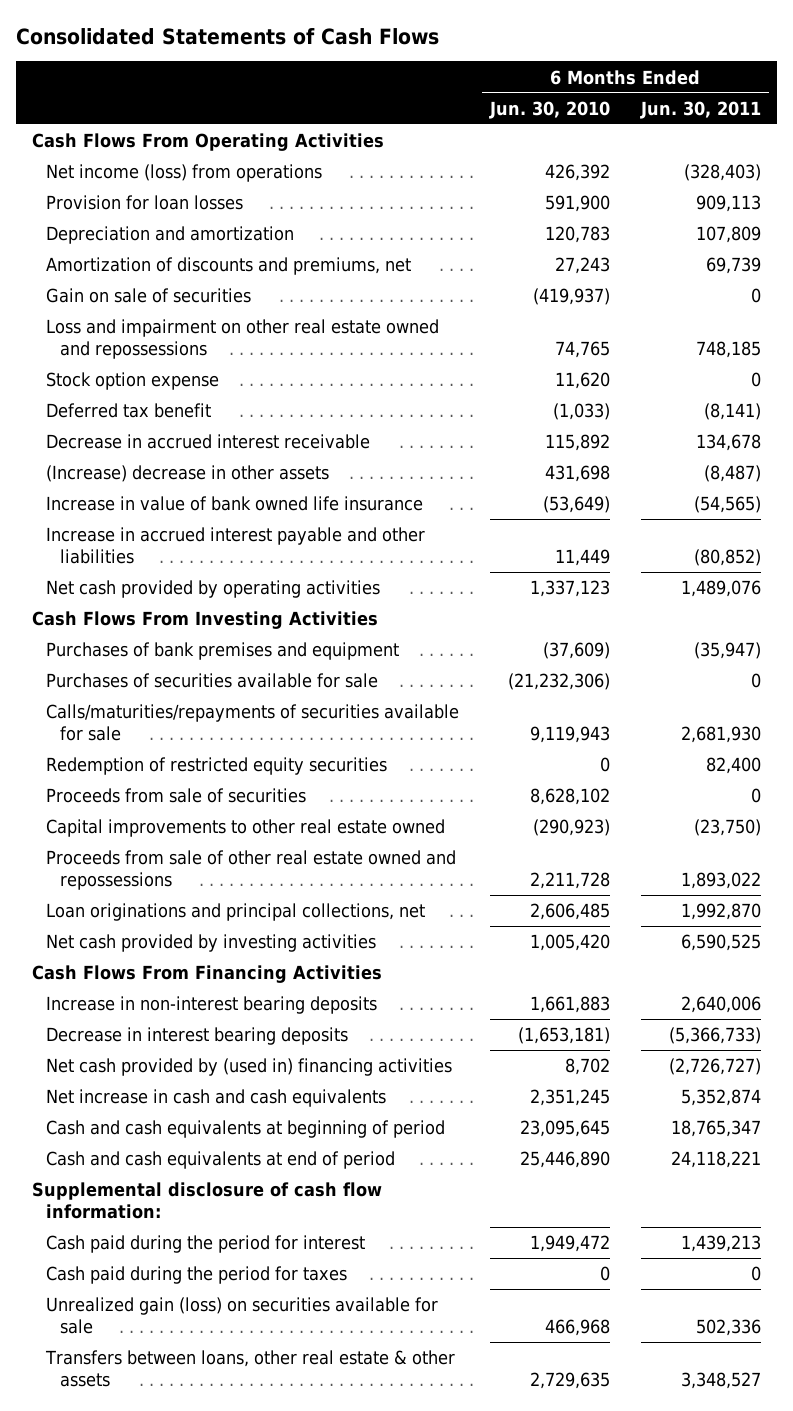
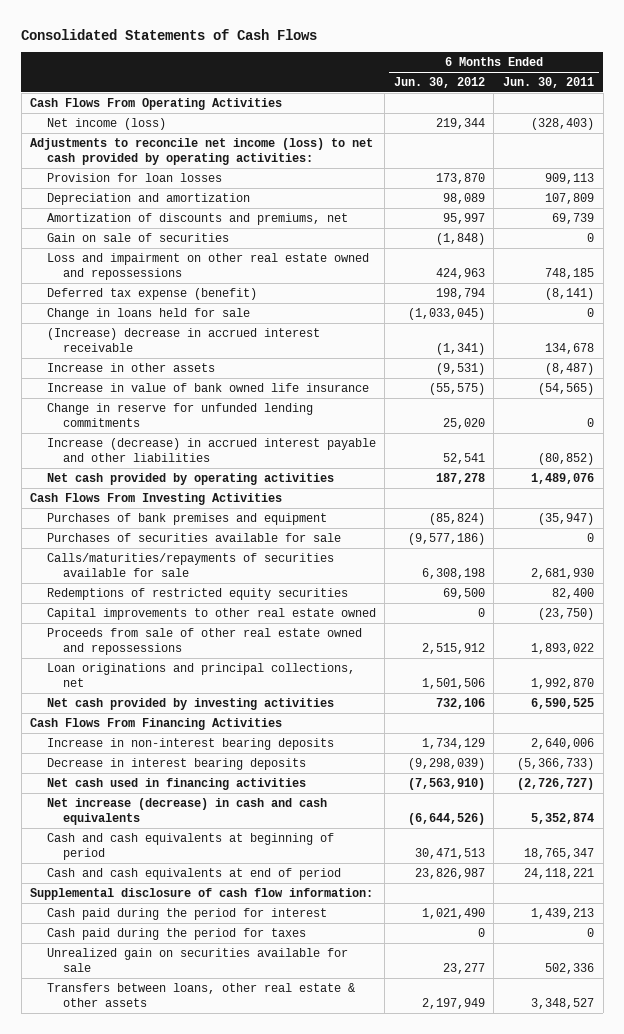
- | 6 Months Ended Jun. 30, 2010 | 6 Months Ended Jun. 30, 2011
+ | 6 Months Ended Jun. 30, 2012 | 6 Months Ended Jun. 30, 2011
- Net income (loss) from operations | 426,392 | (328,403)
+ Net income (loss) | 219,344 | (328,403)
+ Adjustments to reconcile net income (loss) to net cash provided by operating activities:
- Stock option expense | 11,620 | 0
- Deferred tax benefit | (1,033) | (8,141)
- Decrease in accrued interest receivable | 115,892 | 134,678
- (Increase) decrease in other assets | 431,698 | (8,487)
+ Deferred tax expense (benefit) | 198,794 | (8,141)
+ Change in loans held for sale | (1,033,045) | 0
+ (Increase) decrease in accrued interest receivable | (1,341) | 134,678
+ Increase in other assets | (9,531) | (8,487)
- Increase in accrued interest payable and other liabilities | 11,449 | (80,852)
+ Change in reserve for unfunded lending commitments | 25,020 | 0
+ Increase (decrease) in accrued interest payable and other liabilities | 52,541 | (80,852)
- Redemption of restricted equity securities | 0 | 82,400
- Proceeds from sale of securities | 8,628,102 | 0
+ Redemptions of restricted equity securities | 69,500 | 82,400
- Net cash provided by (used in) financing activities | 8,702 | (2,726,727)
- Net increase in cash and cash equivalents | 2,351,245 | 5,352,874
+ Net cash used in financing activities | (7,563,910) | (2,726,727)
+ Net increase (decrease) in cash and cash equivalents | (6,644,526) | 5,352,874
- Unrealized gain (loss) on securities available for sale | 466,968 | 502,336
+ Unrealized gain on securities available for sale | 23,277 | 502,336

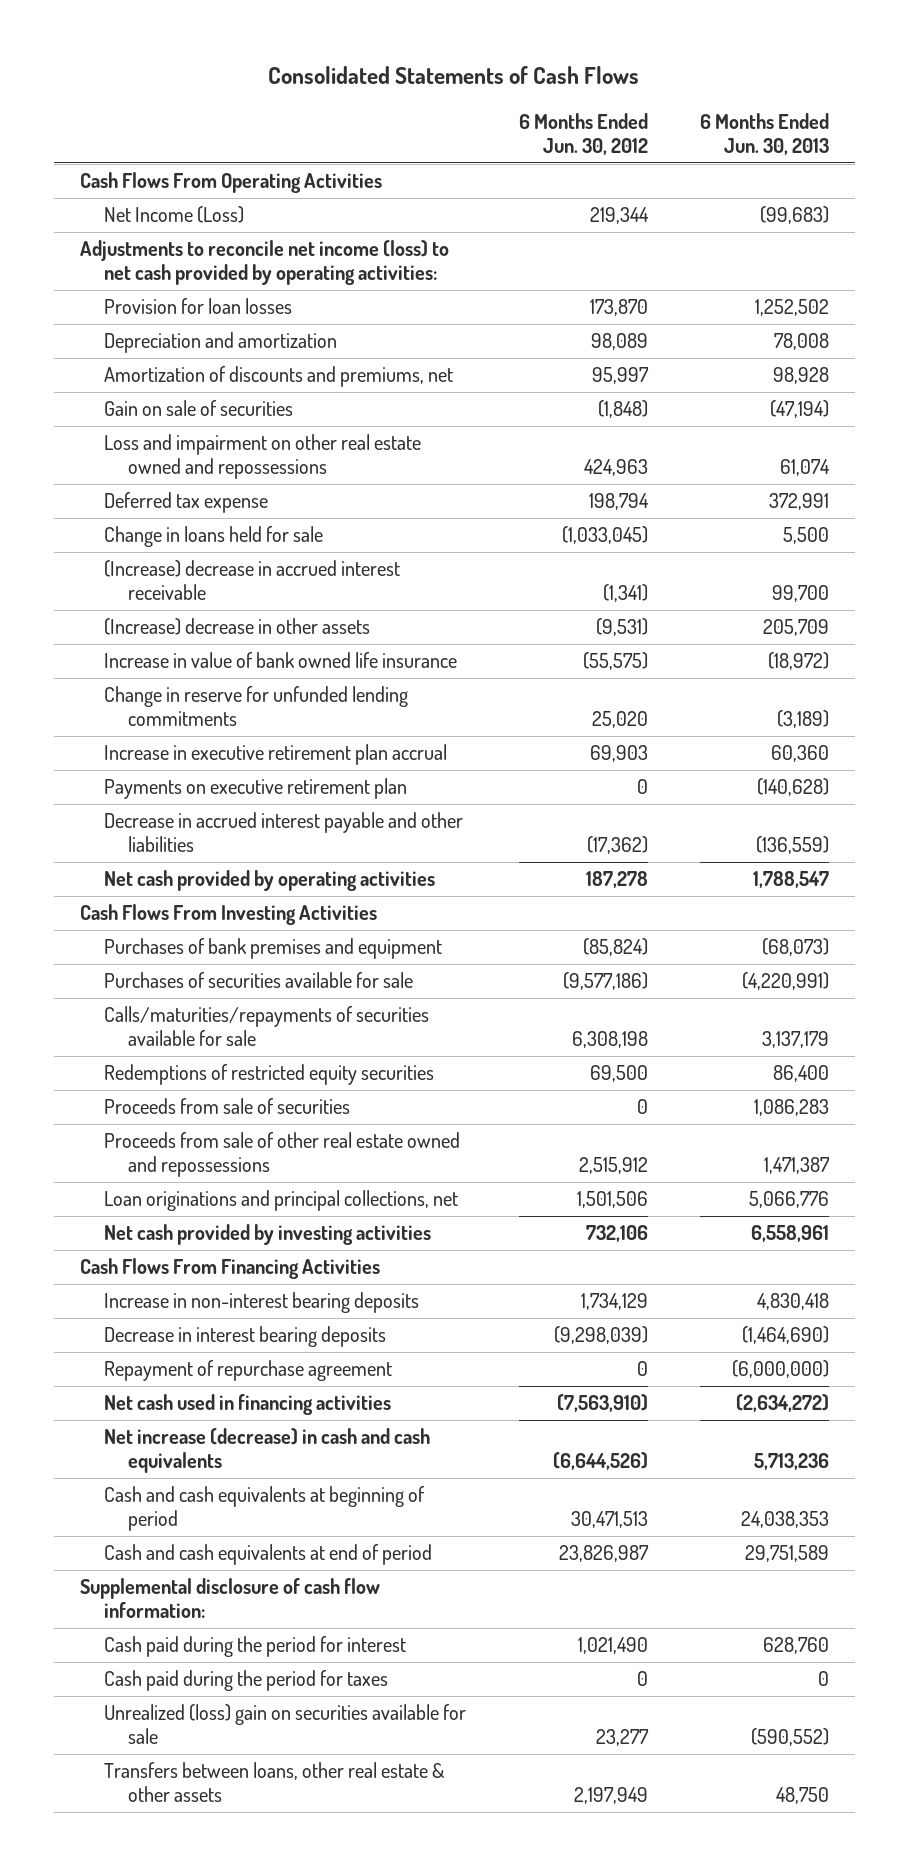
- | 6 Months Ended Jun. 30, 2012 | 6 Months Ended Jun. 30, 2011
+ | 6 Months Ended Jun. 30, 2012 | 6 Months Ended Jun. 30, 2013
- Net income (loss) | 219,344 | (328,403)
+ Net Income (Loss) | 219,344 | (99,683)
- Deferred tax expense (benefit) | 198,794 | (8,141)
+ Deferred tax expense | 198,794 | 372,991
- Increase in other assets | (9,531) | (8,487)
+ (Increase) decrease in other assets | (9,531) | 205,709
- Increase (decrease) in accrued interest payable and other liabilities | 52,541 | (80,852)
+ Increase in executive retirement plan accrual | 69,903 | 60,360
+ Payments on executive retirement plan | 0 | (140,628)
+ Decrease in accrued interest payable and other liabilities | (17,362) | (136,559)
- Capital improvements to other real estate owned | 0 | (23,750)
+ Proceeds from sale of securities | 0 | 1,086,283
+ Repayment of repurchase agreement | 0 | (6,000,000)
- Unrealized gain on securities available for sale | 23,277 | 502,336
+ Unrealized (loss) gain on securities available for sale | 23,277 | (590,552)

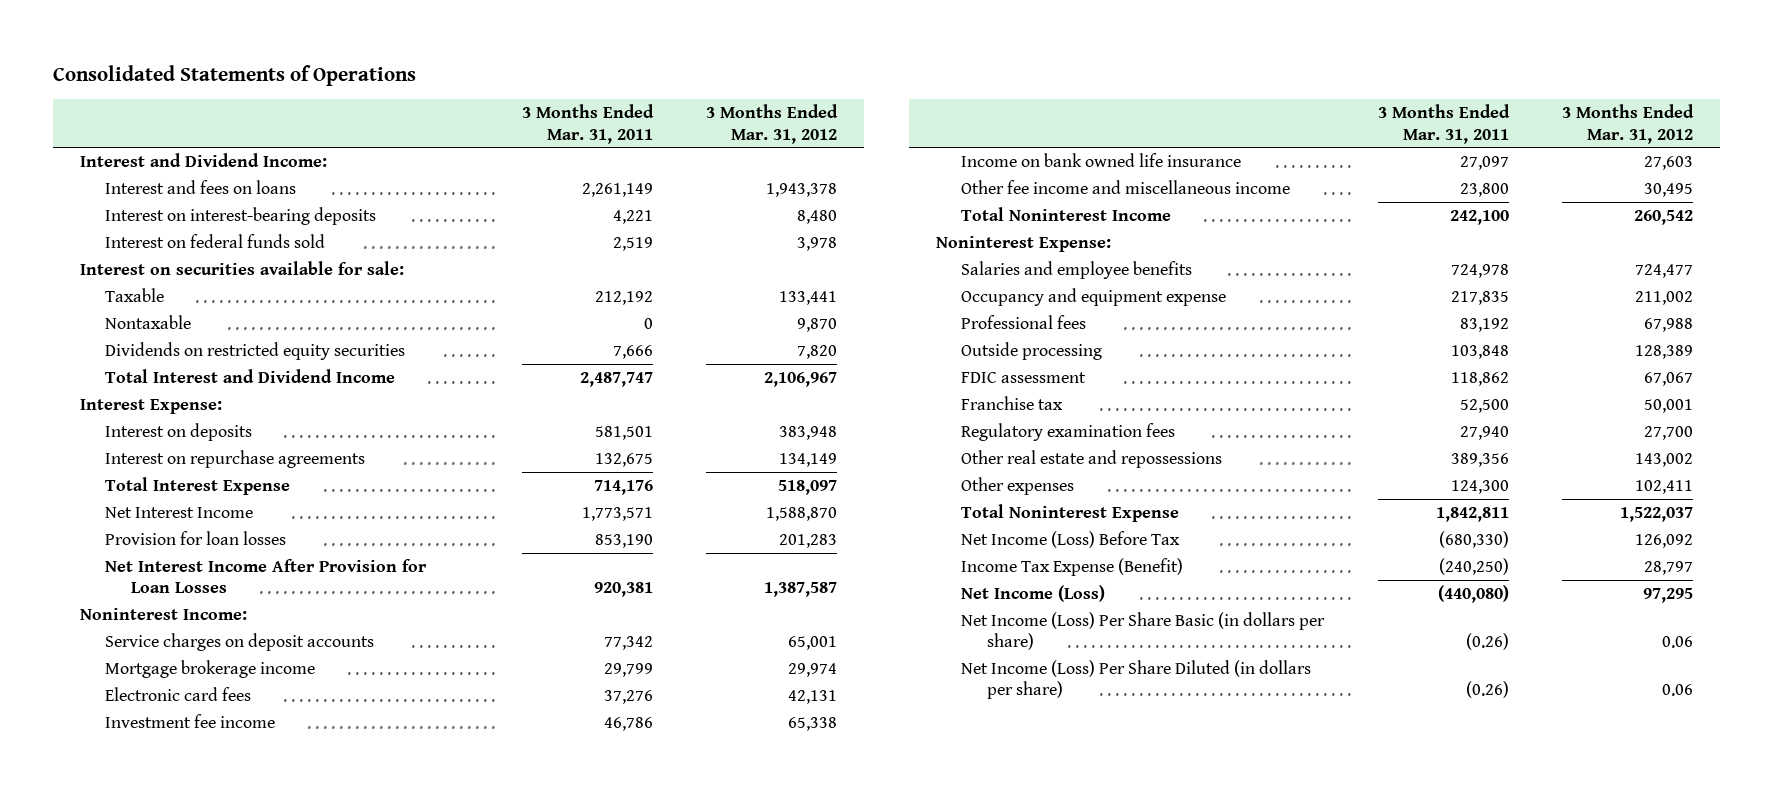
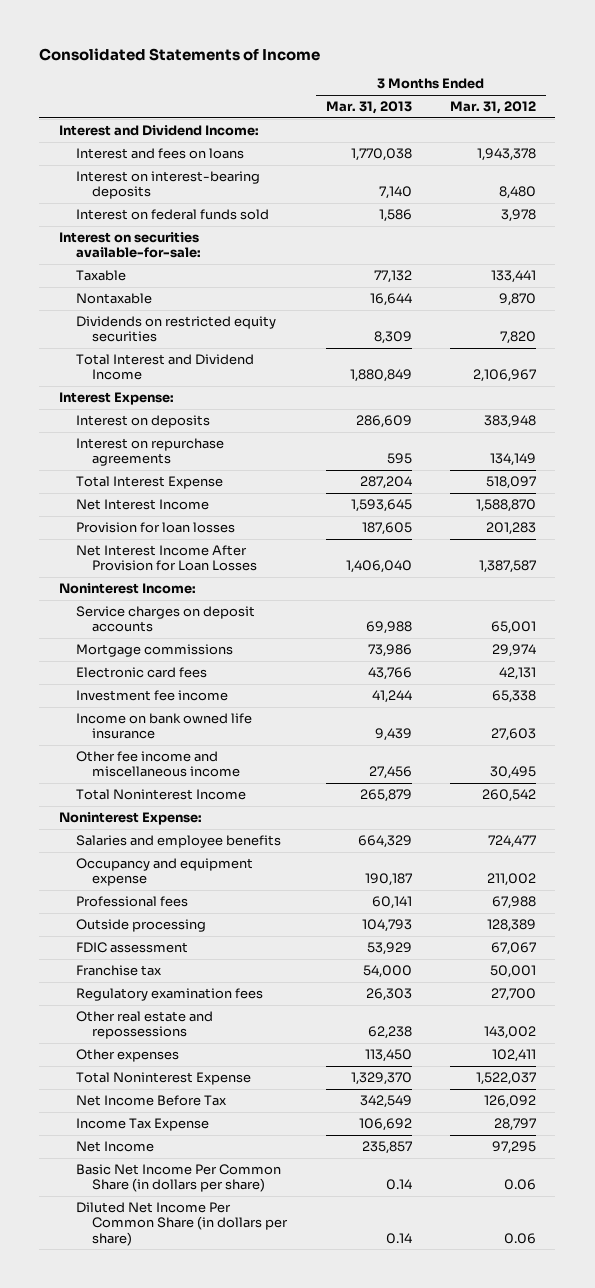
- Consolidated Statements of Operations
+ Consolidated Statements of Income
- | 3 Months Ended Mar. 31, 2011 | 3 Months Ended Mar. 31, 2012
+ | 3 Months Ended Mar. 31, 2013 | 3 Months Ended Mar. 31, 2012
- Interest on securities available for sale:
+ Interest on securities available-for-sale:
- Mortgage brokerage income | 29,799 | 29,974
+ Mortgage commissions | 73,986 | 29,974
- Net Income (Loss) Before Tax | (680,330) | 126,092
- Income Tax Expense (Benefit) | (240,250) | 28,797
- Net Income (Loss) | (440,080) | 97,295
- Net Income (Loss) Per Share Basic (in dollars per share) | (0.26) | 0.06
- Net Income (Loss) Per Share Diluted (in dollars per share) | (0.26) | 0.06
+ Net Income Before Tax | 342,549 | 126,092
+ Income Tax Expense | 106,692 | 28,797
+ Net Income | 235,857 | 97,295
+ Basic Net Income Per Common Share (in dollars per share) | 0.14 | 0.06
+ Diluted Net Income Per Common Share (in dollars per share) | 0.14 | 0.06

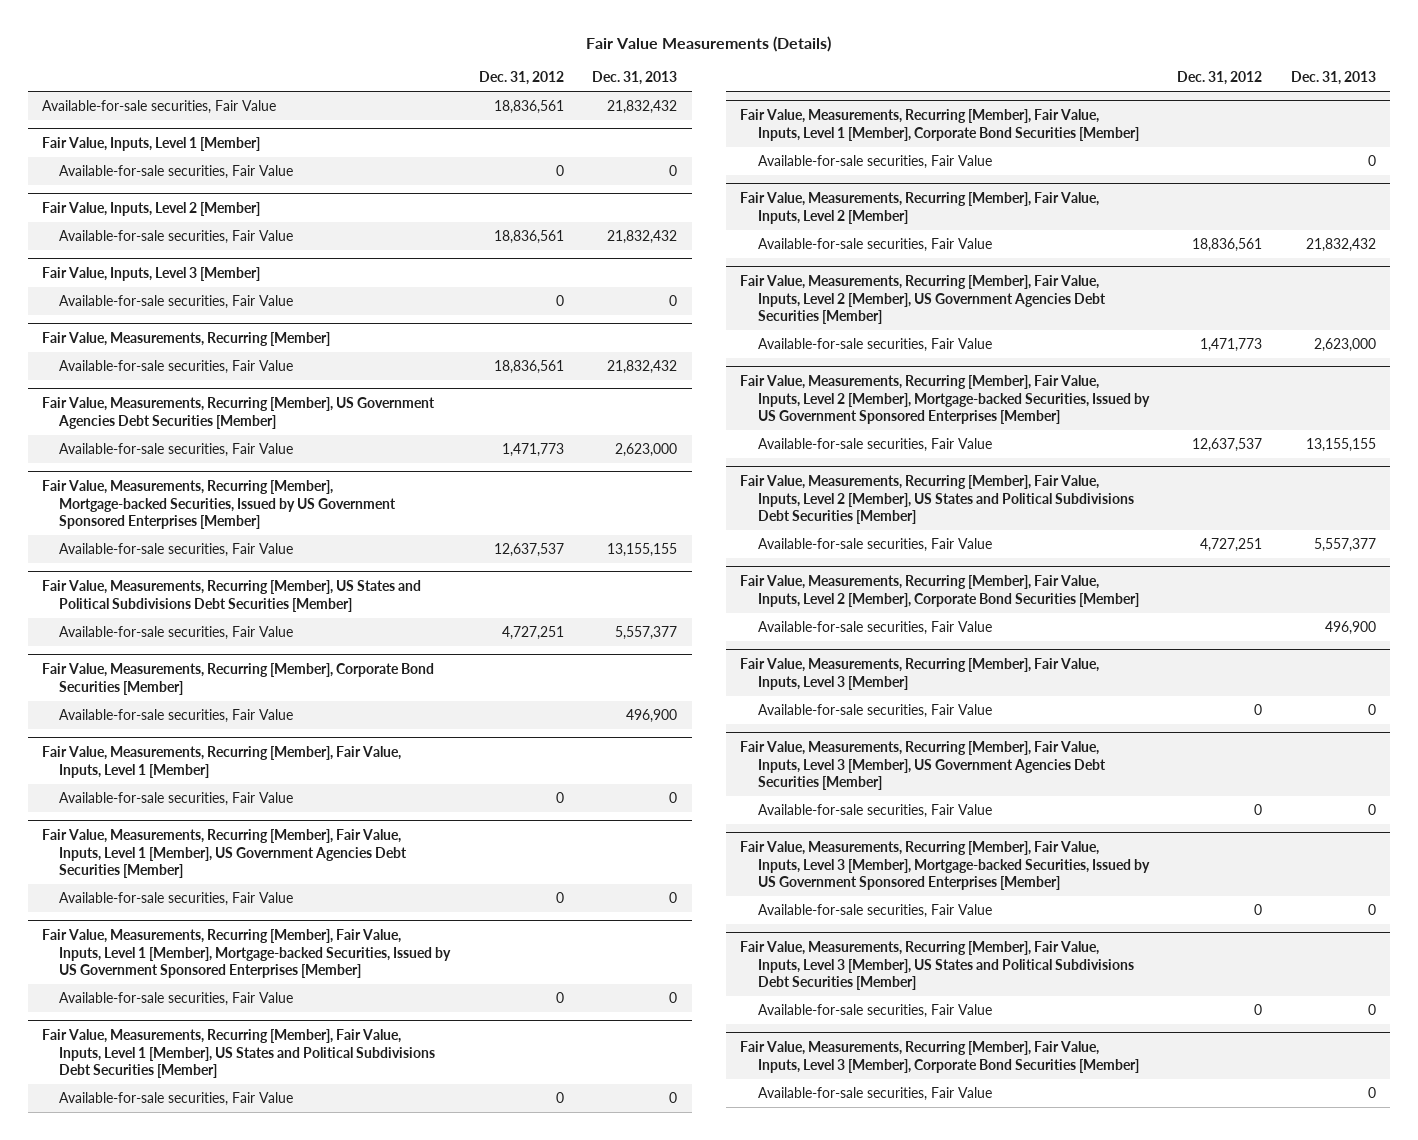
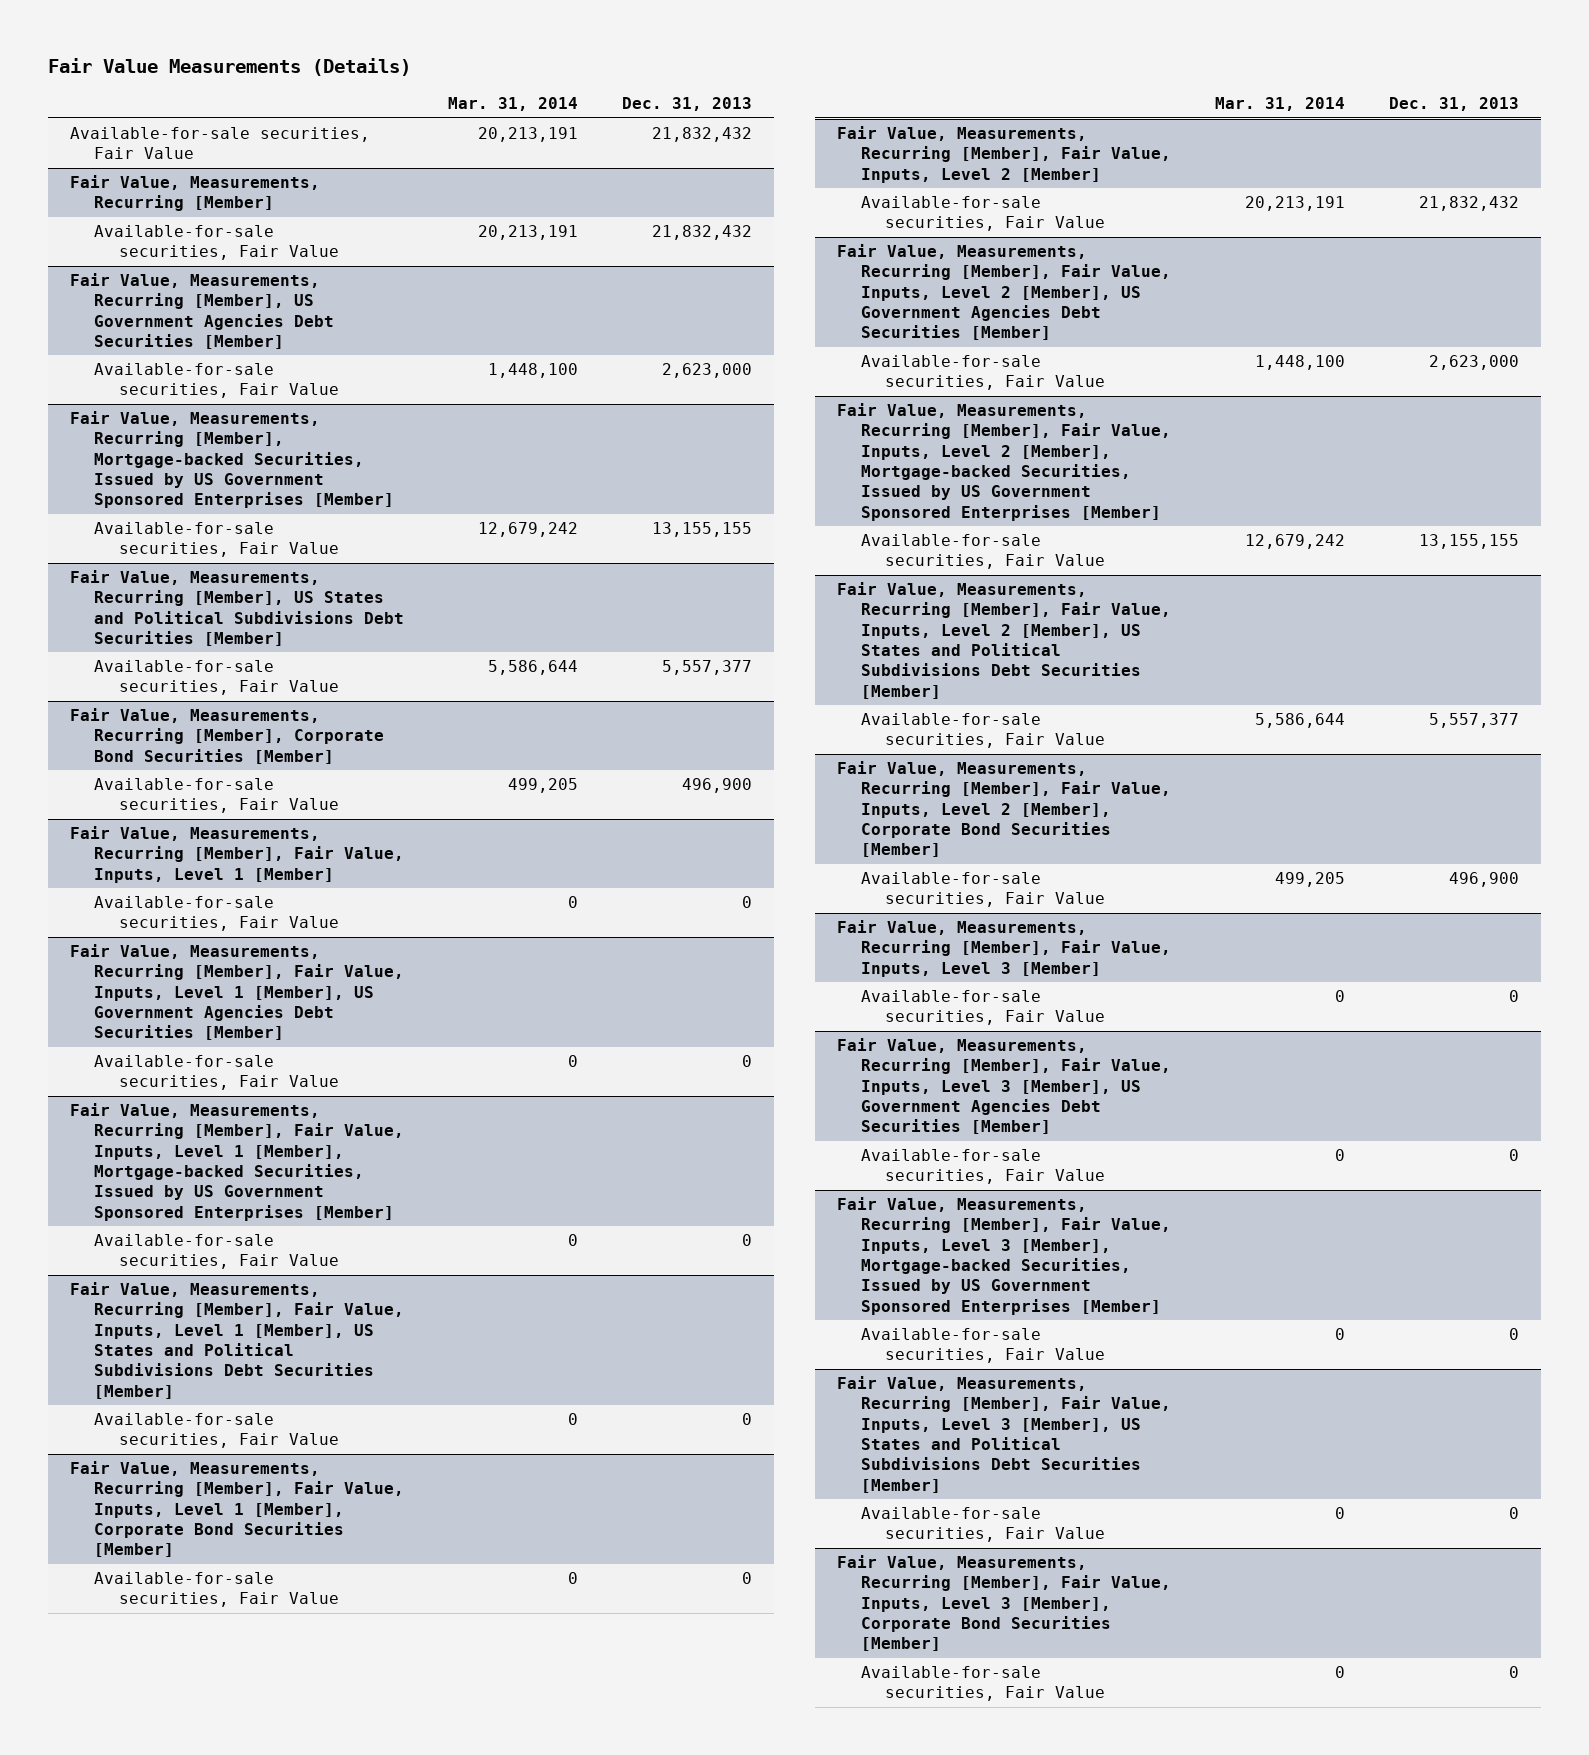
- | Dec. 31, 2012 | Dec. 31, 2013
+ | Mar. 31, 2014 | Dec. 31, 2013
- Fair Value, Inputs, Level 1 [Member]
- Available-for-sale securities, Fair Value | 0 | 0
- Fair Value, Inputs, Level 2 [Member]
- Available-for-sale securities, Fair Value | 18,836,561 | 21,832,432
- Fair Value, Inputs, Level 3 [Member]
- Available-for-sale securities, Fair Value | 0 | 0

